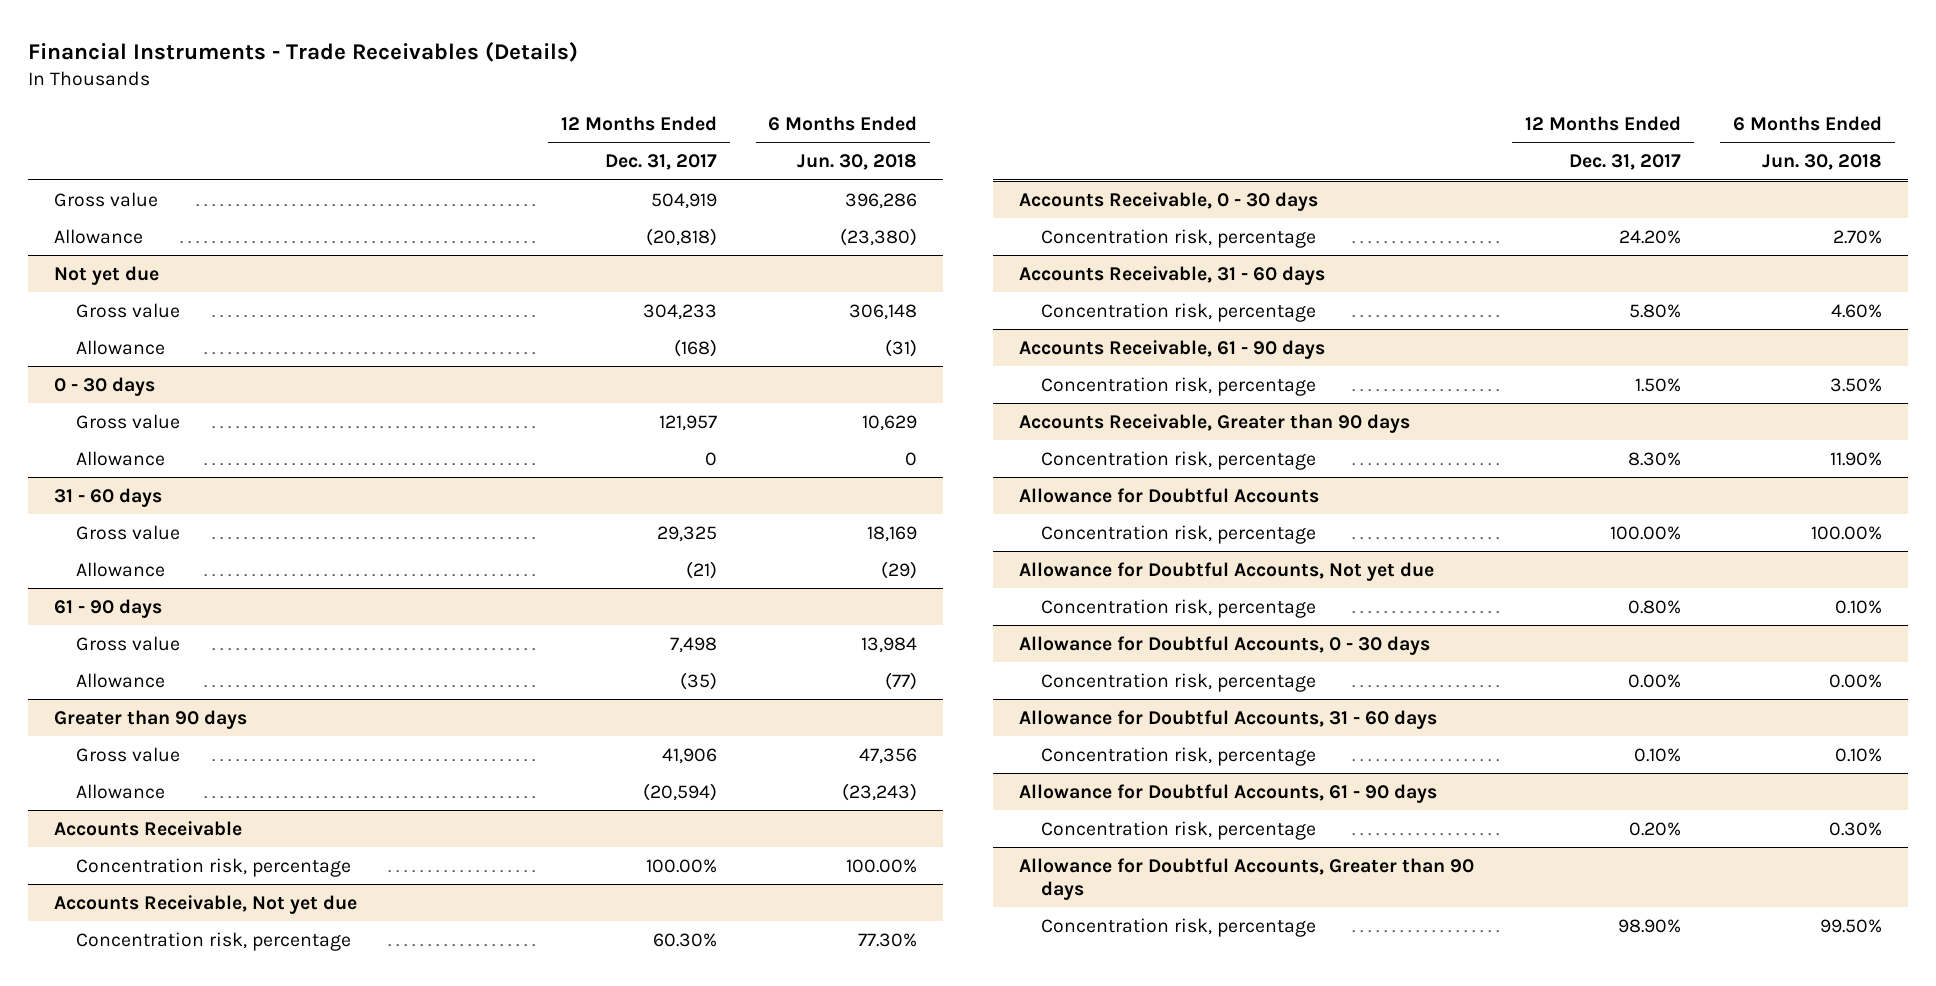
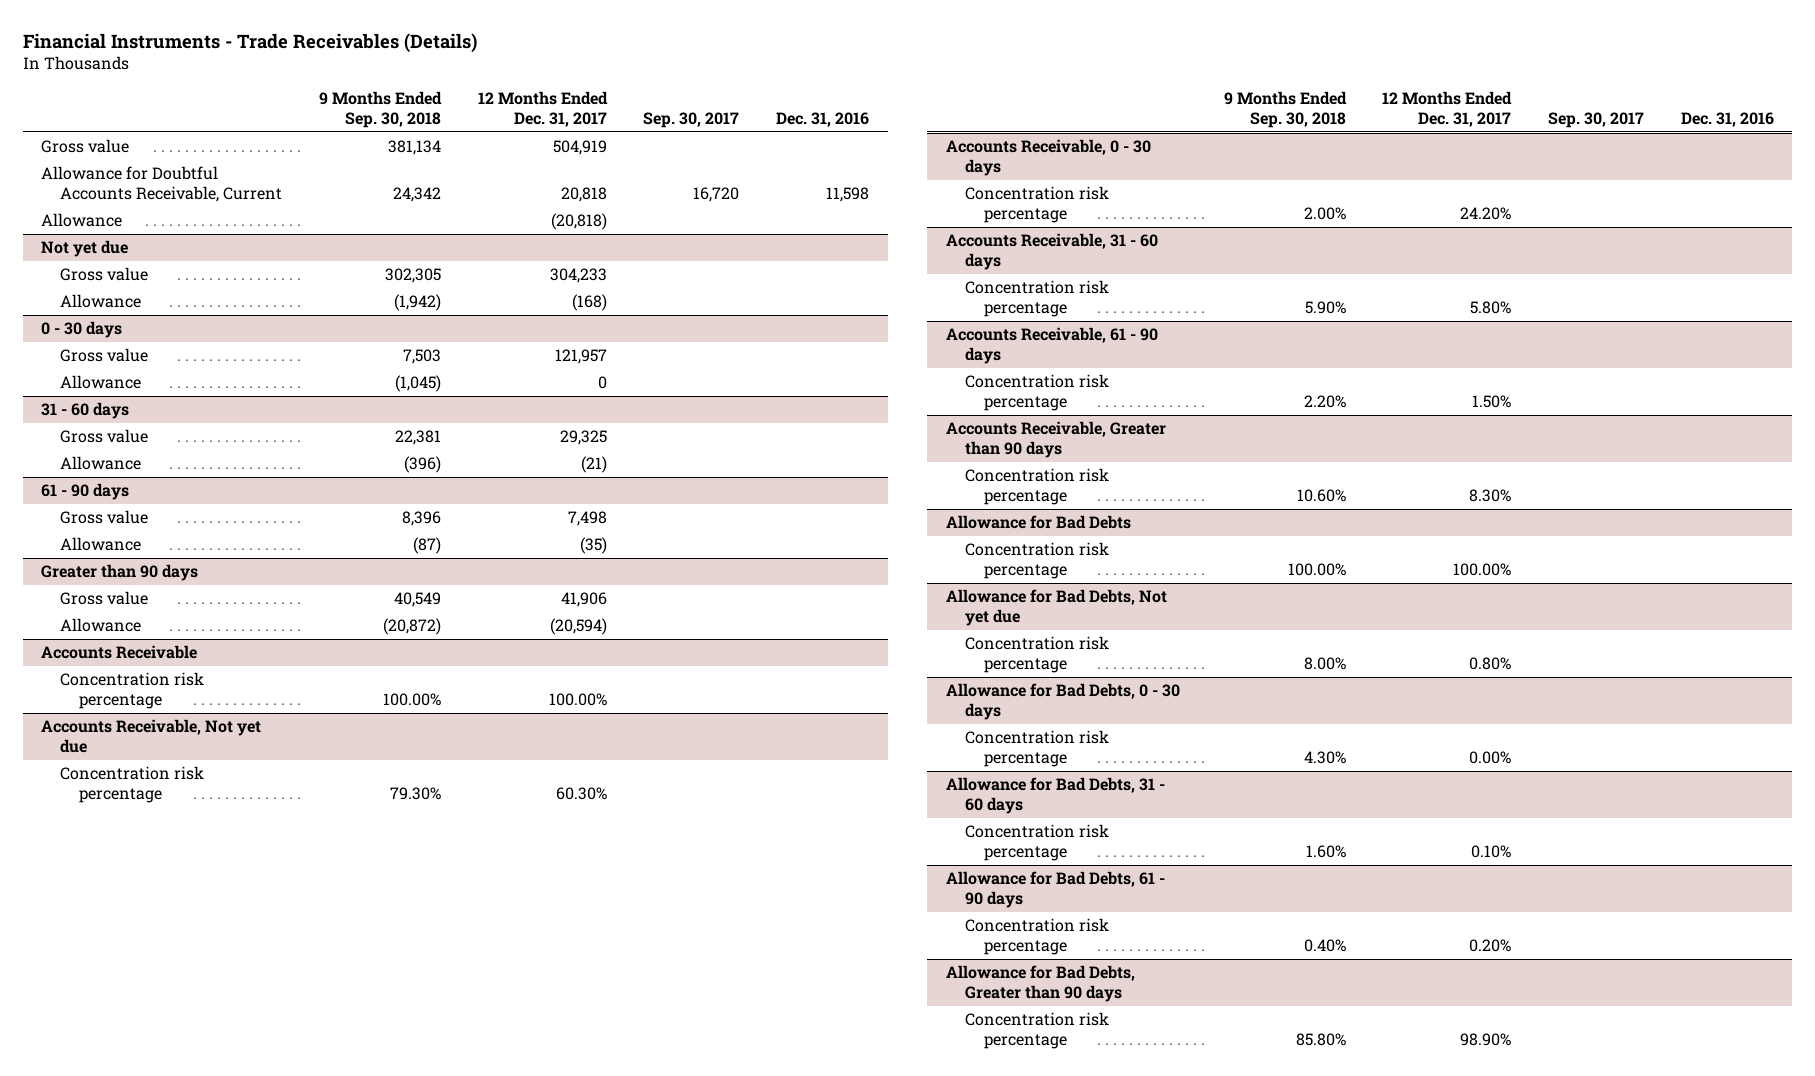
- | 12 Months Ended Dec. 31, 2017 | 6 Months Ended Jun. 30, 2018
+ | 9 Months Ended Sep. 30, 2018 | 12 Months Ended Dec. 31, 2017 | Sep. 30, 2017 | Dec. 31, 2016
+ Allowance for Doubtful Accounts Receivable, Current | 24,342 | 20,818 | 16,720 | 11,598
@ Accounts Receivable
- Concentration risk, percentage | 100.00% | 100.00%
+ Concentration risk percentage | 100.00% | 100.00% | |
@ Accounts Receivable, Not yet due
- Concentration risk, percentage | 60.30% | 77.30%
+ Concentration risk percentage | 79.30% | 60.30% | |
@ Accounts Receivable, 0 - 30 days
- Concentration risk, percentage | 24.20% | 2.70%
+ Concentration risk percentage | 2.00% | 24.20% | |
@ Accounts Receivable, 31 - 60 days
- Concentration risk, percentage | 5.80% | 4.60%
+ Concentration risk percentage | 5.90% | 5.80% | |
@ Accounts Receivable, 61 - 90 days
- Concentration risk, percentage | 1.50% | 3.50%
+ Concentration risk percentage | 2.20% | 1.50% | |
@ Accounts Receivable, Greater than 90 days
- Concentration risk, percentage | 8.30% | 11.90%
- Allowance for Doubtful Accounts
- Concentration risk, percentage | 100.00% | 100.00%
- Allowance for Doubtful Accounts, Not yet due
- Concentration risk, percentage | 0.80% | 0.10%
- Allowance for Doubtful Accounts, 0 - 30 days
- Concentration risk, percentage | 0.00% | 0.00%
- Allowance for Doubtful Accounts, 31 - 60 days
- Concentration risk, percentage | 0.10% | 0.10%
- Allowance for Doubtful Accounts, 61 - 90 days
- Concentration risk, percentage | 0.20% | 0.30%
- Allowance for Doubtful Accounts, Greater than 90 days
- Concentration risk, percentage | 98.90% | 99.50%
@ Accounts Receivable, Greater than 90 days
+ Concentration risk percentage | 10.60% | 8.30% | |
+ Allowance for Bad Debts
+ Concentration risk percentage | 100.00% | 100.00% | |
+ Allowance for Bad Debts, Not yet due
+ Concentration risk percentage | 8.00% | 0.80% | |
+ Allowance for Bad Debts, 0 - 30 days
+ Concentration risk percentage | 4.30% | 0.00% | |
+ Allowance for Bad Debts, 31 - 60 days
+ Concentration risk percentage | 1.60% | 0.10% | |
+ Allowance for Bad Debts, 61 - 90 days
+ Concentration risk percentage | 0.40% | 0.20% | |
+ Allowance for Bad Debts, Greater than 90 days
+ Concentration risk percentage | 85.80% | 98.90% | |

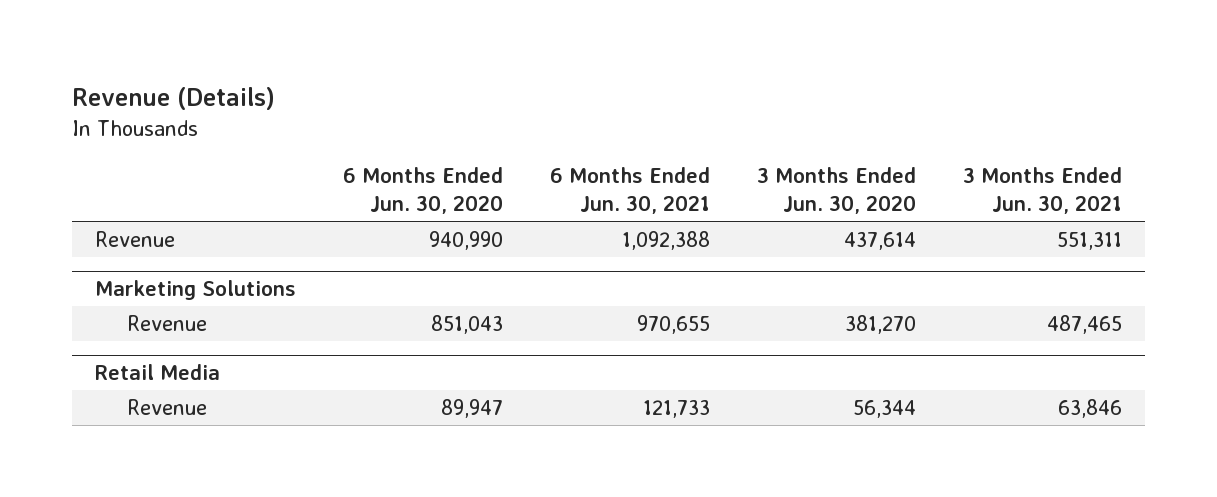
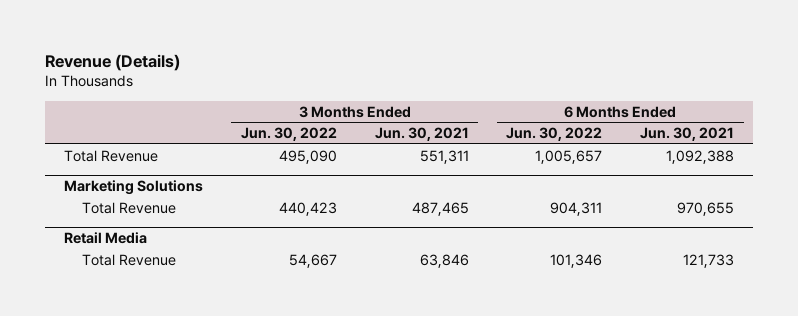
- | 6 Months Ended Jun. 30, 2020 | 6 Months Ended Jun. 30, 2021 | 3 Months Ended Jun. 30, 2020 | 3 Months Ended Jun. 30, 2021
+ | 3 Months Ended Jun. 30, 2022 | 3 Months Ended Jun. 30, 2021 | 6 Months Ended Jun. 30, 2022 | 6 Months Ended Jun. 30, 2021
- Revenue | 940,990 | 1,092,388 | 437,614 | 551,311
+ Total Revenue | 495,090 | 551,311 | 1,005,657 | 1,092,388
@ Marketing Solutions
- Revenue | 851,043 | 970,655 | 381,270 | 487,465
+ Total Revenue | 440,423 | 487,465 | 904,311 | 970,655
@ Retail Media
- Revenue | 89,947 | 121,733 | 56,344 | 63,846
+ Total Revenue | 54,667 | 63,846 | 101,346 | 121,733

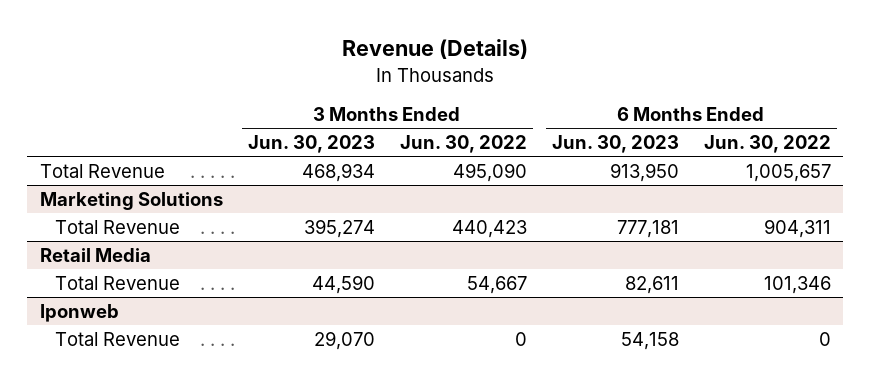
- | 3 Months Ended Jun. 30, 2022 | 3 Months Ended Jun. 30, 2021 | 6 Months Ended Jun. 30, 2022 | 6 Months Ended Jun. 30, 2021
+ | 3 Months Ended Jun. 30, 2023 | 3 Months Ended Jun. 30, 2022 | 6 Months Ended Jun. 30, 2023 | 6 Months Ended Jun. 30, 2022
+ Iponweb
+ Total Revenue | 29,070 | 0 | 54,158 | 0

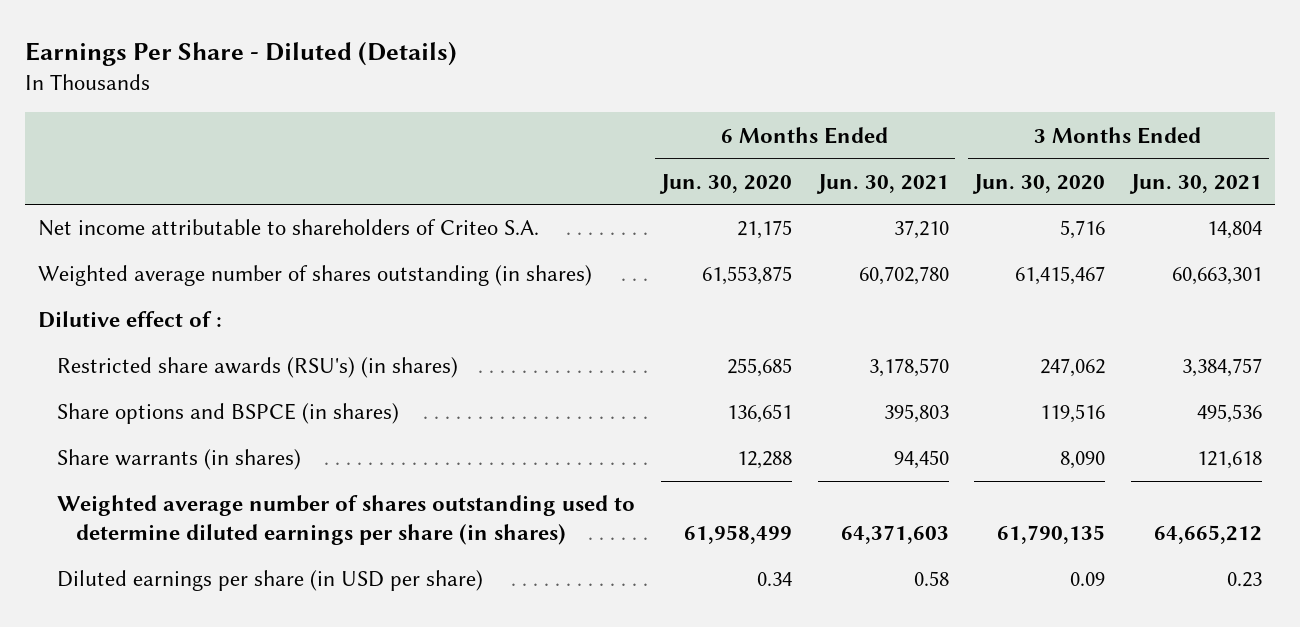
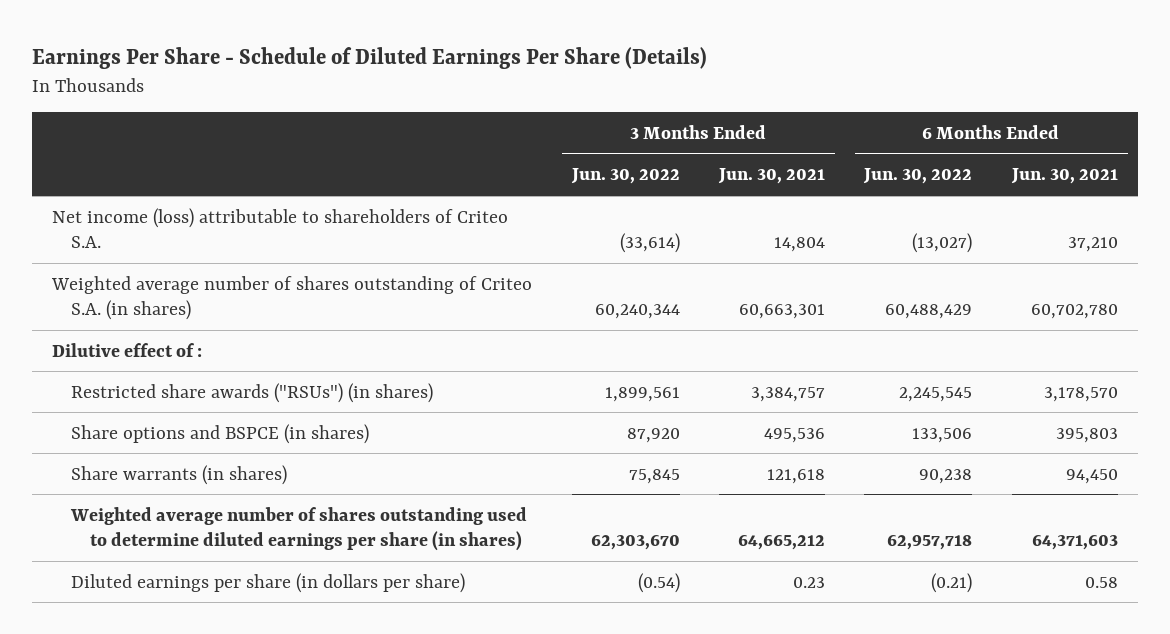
- Earnings Per Share - Diluted (Details)
+ Earnings Per Share - Schedule of Diluted Earnings Per Share (Details)
- | 6 Months Ended Jun. 30, 2020 | 6 Months Ended Jun. 30, 2021 | 3 Months Ended Jun. 30, 2020 | 3 Months Ended Jun. 30, 2021
+ | 3 Months Ended Jun. 30, 2022 | 3 Months Ended Jun. 30, 2021 | 6 Months Ended Jun. 30, 2022 | 6 Months Ended Jun. 30, 2021
- Net income attributable to shareholders of Criteo S.A. | 21,175 | 37,210 | 5,716 | 14,804
- Weighted average number of shares outstanding (in shares) | 61,553,875 | 60,702,780 | 61,415,467 | 60,663,301
+ Net income (loss) attributable to shareholders of Criteo S.A. | (33,614) | 14,804 | (13,027) | 37,210
+ Weighted average number of shares outstanding of Criteo S.A. (in shares) | 60,240,344 | 60,663,301 | 60,488,429 | 60,702,780
- Restricted share awards (RSU's) (in shares) | 255,685 | 3,178,570 | 247,062 | 3,384,757
+ Restricted share awards ("RSUs") (in shares) | 1,899,561 | 3,384,757 | 2,245,545 | 3,178,570
- Diluted earnings per share (in USD per share) | 0.34 | 0.58 | 0.09 | 0.23
+ Diluted earnings per share (in dollars per share) | (0.54) | 0.23 | (0.21) | 0.58

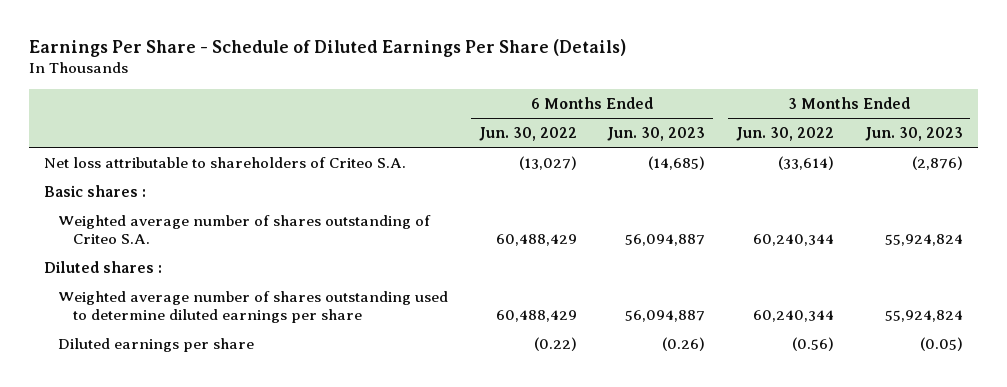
- | 3 Months Ended Jun. 30, 2022 | 3 Months Ended Jun. 30, 2021 | 6 Months Ended Jun. 30, 2022 | 6 Months Ended Jun. 30, 2021
+ | 6 Months Ended Jun. 30, 2022 | 6 Months Ended Jun. 30, 2023 | 3 Months Ended Jun. 30, 2022 | 3 Months Ended Jun. 30, 2023
- Net income (loss) attributable to shareholders of Criteo S.A. | (33,614) | 14,804 | (13,027) | 37,210
- Weighted average number of shares outstanding of Criteo S.A. (in shares) | 60,240,344 | 60,663,301 | 60,488,429 | 60,702,780
- Dilutive effect of :
- Restricted share awards ("RSUs") (in shares) | 1,899,561 | 3,384,757 | 2,245,545 | 3,178,570
- Share options and BSPCE (in shares) | 87,920 | 495,536 | 133,506 | 395,803
- Share warrants (in shares) | 75,845 | 121,618 | 90,238 | 94,450
- Weighted average number of shares outstanding used to determine diluted earnings per share (in shares) | 62,303,670 | 64,665,212 | 62,957,718 | 64,371,603
- Diluted earnings per share (in dollars per share) | (0.54) | 0.23 | (0.21) | 0.58
+ Net loss attributable to shareholders of Criteo S.A. | (13,027) | (14,685) | (33,614) | (2,876)
+ Basic shares :
+ Weighted average number of shares outstanding of Criteo S.A. | 60,488,429 | 56,094,887 | 60,240,344 | 55,924,824
+ Diluted shares :
+ Weighted average number of shares outstanding used to determine diluted earnings per share | 60,488,429 | 56,094,887 | 60,240,344 | 55,924,824
+ Diluted earnings per share | (0.22) | (0.26) | (0.56) | (0.05)

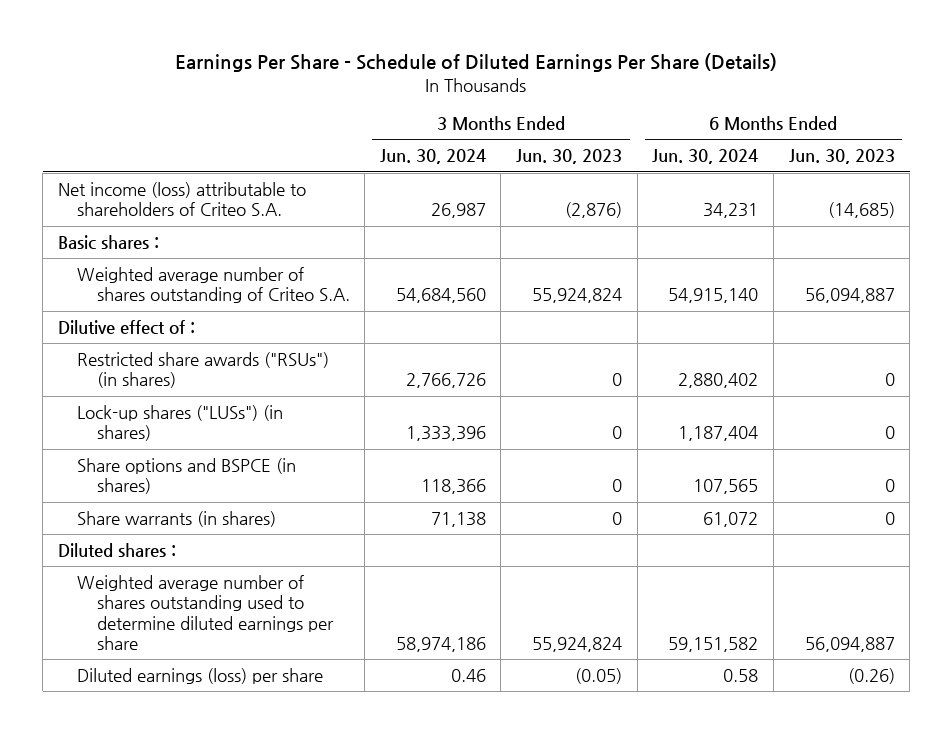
- | 6 Months Ended Jun. 30, 2022 | 6 Months Ended Jun. 30, 2023 | 3 Months Ended Jun. 30, 2022 | 3 Months Ended Jun. 30, 2023
+ | 3 Months Ended Jun. 30, 2024 | 3 Months Ended Jun. 30, 2023 | 6 Months Ended Jun. 30, 2024 | 6 Months Ended Jun. 30, 2023
- Net loss attributable to shareholders of Criteo S.A. | (13,027) | (14,685) | (33,614) | (2,876)
+ Net income (loss) attributable to shareholders of Criteo S.A. | 26,987 | (2,876) | 34,231 | (14,685)
+ Dilutive effect of :
+ Restricted share awards ("RSUs") (in shares) | 2,766,726 | 0 | 2,880,402 | 0
+ Lock-up shares ("LUSs") (in shares) | 1,333,396 | 0 | 1,187,404 | 0
+ Share options and BSPCE (in shares) | 118,366 | 0 | 107,565 | 0
+ Share warrants (in shares) | 71,138 | 0 | 61,072 | 0
- Diluted earnings per share | (0.22) | (0.26) | (0.56) | (0.05)
+ Diluted earnings (loss) per share | 0.46 | (0.05) | 0.58 | (0.26)

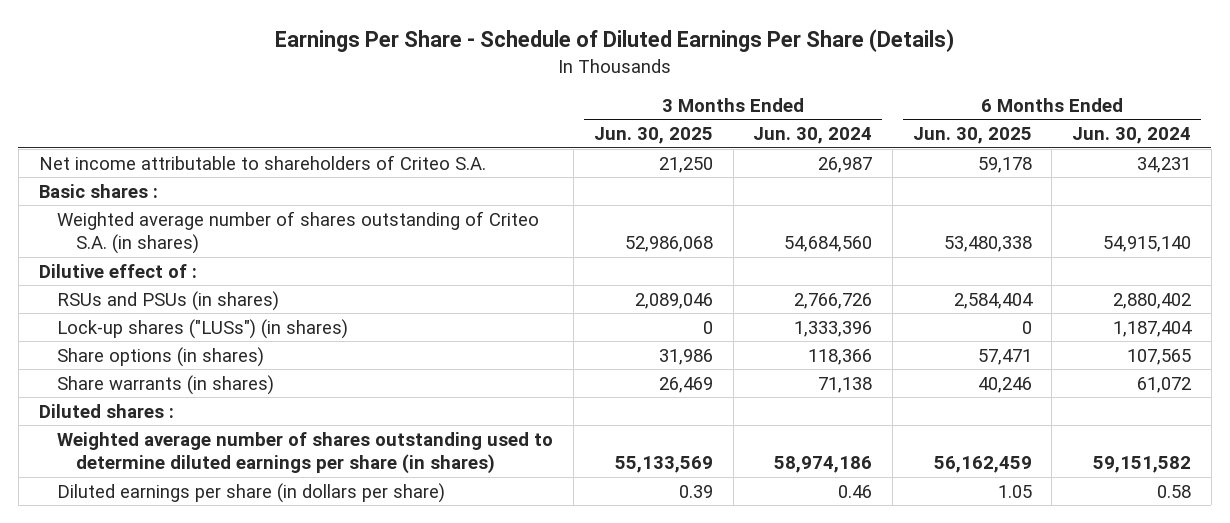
- | 3 Months Ended Jun. 30, 2024 | 3 Months Ended Jun. 30, 2023 | 6 Months Ended Jun. 30, 2024 | 6 Months Ended Jun. 30, 2023
+ | 3 Months Ended Jun. 30, 2025 | 3 Months Ended Jun. 30, 2024 | 6 Months Ended Jun. 30, 2025 | 6 Months Ended Jun. 30, 2024
- Net income (loss) attributable to shareholders of Criteo S.A. | 26,987 | (2,876) | 34,231 | (14,685)
+ Net income attributable to shareholders of Criteo S.A. | 21,250 | 26,987 | 59,178 | 34,231
- Weighted average number of shares outstanding of Criteo S.A. | 54,684,560 | 55,924,824 | 54,915,140 | 56,094,887
+ Weighted average number of shares outstanding of Criteo S.A. (in shares) | 52,986,068 | 54,684,560 | 53,480,338 | 54,915,140
- Restricted share awards ("RSUs") (in shares) | 2,766,726 | 0 | 2,880,402 | 0
+ RSUs and PSUs (in shares) | 2,089,046 | 2,766,726 | 2,584,404 | 2,880,402
- Share options and BSPCE (in shares) | 118,366 | 0 | 107,565 | 0
+ Share options (in shares) | 31,986 | 118,366 | 57,471 | 107,565
- Weighted average number of shares outstanding used to determine diluted earnings per share | 58,974,186 | 55,924,824 | 59,151,582 | 56,094,887
- Diluted earnings (loss) per share | 0.46 | (0.05) | 0.58 | (0.26)
+ Weighted average number of shares outstanding used to determine diluted earnings per share (in shares) | 55,133,569 | 58,974,186 | 56,162,459 | 59,151,582
+ Diluted earnings per share (in dollars per share) | 0.39 | 0.46 | 1.05 | 0.58

